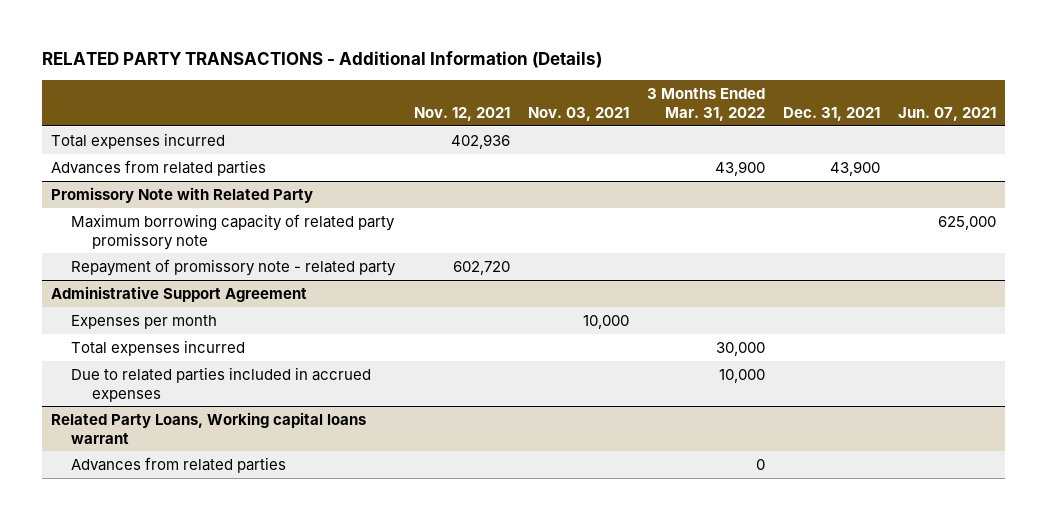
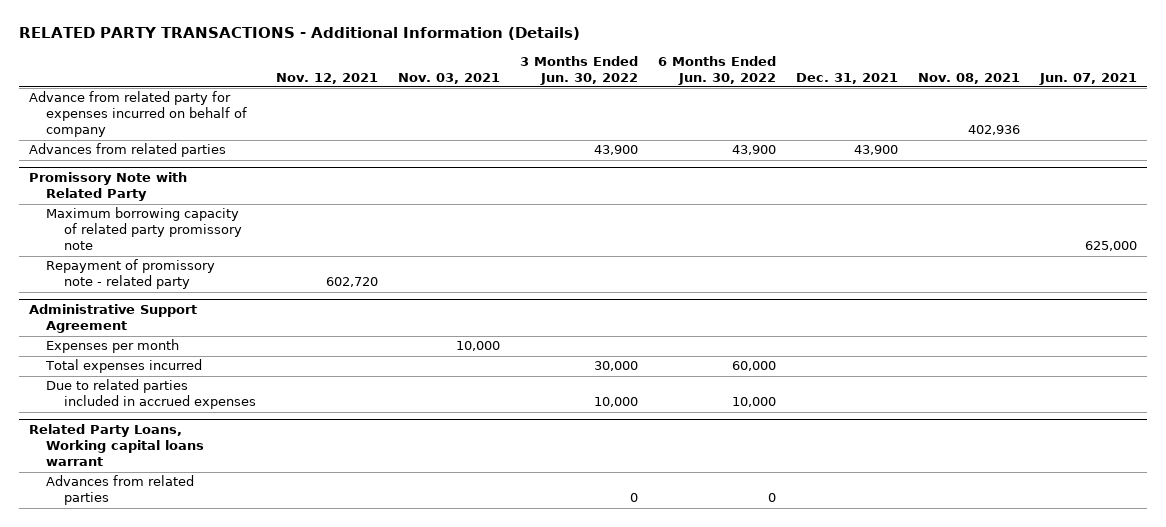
- | Nov. 12, 2021 | Nov. 03, 2021 | 3 Months Ended Mar. 31, 2022 | Dec. 31, 2021 | Jun. 07, 2021
+ | Nov. 12, 2021 | Nov. 03, 2021 | 3 Months Ended Jun. 30, 2022 | 6 Months Ended Jun. 30, 2022 | Dec. 31, 2021 | Nov. 08, 2021 | Jun. 07, 2021
- Total expenses incurred | 402,936 | | | |
+ Advance from related party for expenses incurred on behalf of company | | | | | | 402,936 |

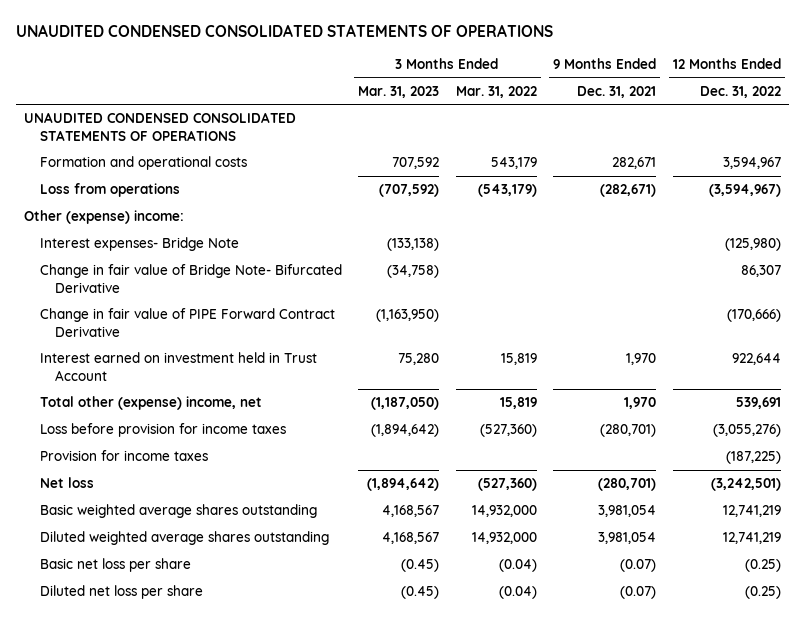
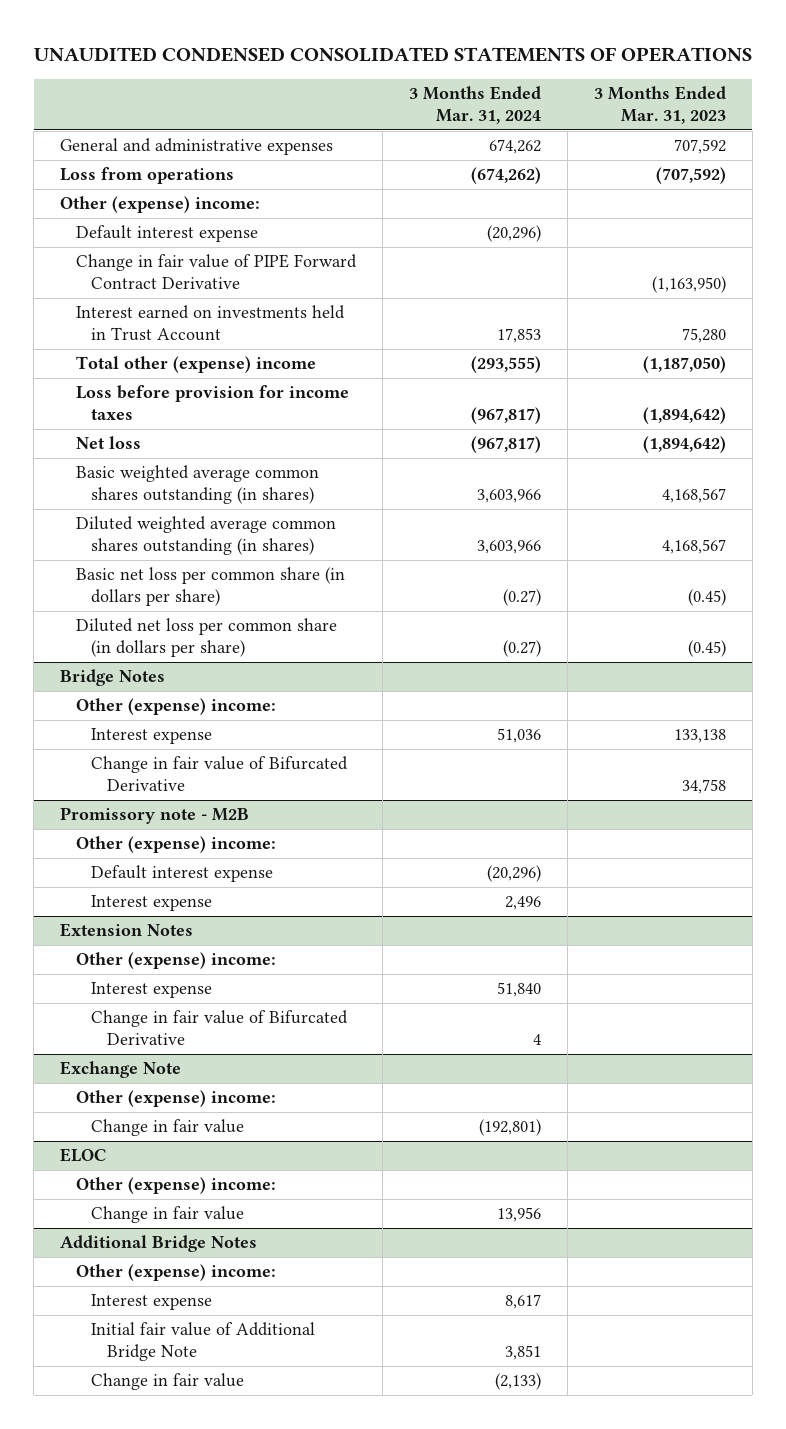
- | 3 Months Ended Mar. 31, 2023 | 3 Months Ended Mar. 31, 2022 | 9 Months Ended Dec. 31, 2021 | 12 Months Ended Dec. 31, 2022
+ | 3 Months Ended Mar. 31, 2024 | 3 Months Ended Mar. 31, 2023
- UNAUDITED CONDENSED CONSOLIDATED STATEMENTS OF OPERATIONS
- Formation and operational costs | 707,592 | 543,179 | 282,671 | 3,594,967
+ General and administrative expenses | 674,262 | 707,592
- Interest expenses- Bridge Note | (133,138) | | | (125,980)
- Change in fair value of Bridge Note- Bifurcated Derivative | (34,758) | | | 86,307
+ Default interest expense | (20,296) |
- Interest earned on investment held in Trust Account | 75,280 | 15,819 | 1,970 | 922,644
- Total other (expense) income, net | (1,187,050) | 15,819 | 1,970 | 539,691
+ Interest earned on investments held in Trust Account | 17,853 | 75,280
+ Total other (expense) income | (293,555) | (1,187,050)
- Provision for income taxes | | | | (187,225)
- Basic weighted average shares outstanding | 4,168,567 | 14,932,000 | 3,981,054 | 12,741,219
- Diluted weighted average shares outstanding | 4,168,567 | 14,932,000 | 3,981,054 | 12,741,219
- Basic net loss per share | (0.45) | (0.04) | (0.07) | (0.25)
- Diluted net loss per share | (0.45) | (0.04) | (0.07) | (0.25)
+ Basic weighted average common shares outstanding (in shares) | 3,603,966 | 4,168,567
+ Diluted weighted average common shares outstanding (in shares) | 3,603,966 | 4,168,567
+ Basic net loss per common share (in dollars per share) | (0.27) | (0.45)
+ Diluted net loss per common share (in dollars per share) | (0.27) | (0.45)
+ Bridge Notes
+ Other (expense) income:
+ Interest expense | 51,036 | 133,138
+ Change in fair value of Bifurcated Derivative | | 34,758
+ Promissory note - M2B
+ Other (expense) income:
+ Default interest expense | (20,296) |
+ Interest expense | 2,496 |
+ Extension Notes
+ Other (expense) income:
+ Interest expense | 51,840 |
+ Change in fair value of Bifurcated Derivative | 4 |
+ Exchange Note
+ Other (expense) income:
+ Change in fair value | (192,801) |
+ ELOC
+ Other (expense) income:
+ Change in fair value | 13,956 |
+ Additional Bridge Notes
+ Other (expense) income:
+ Interest expense | 8,617 |
+ Initial fair value of Additional Bridge Note | 3,851 |
+ Change in fair value | (2,133) |

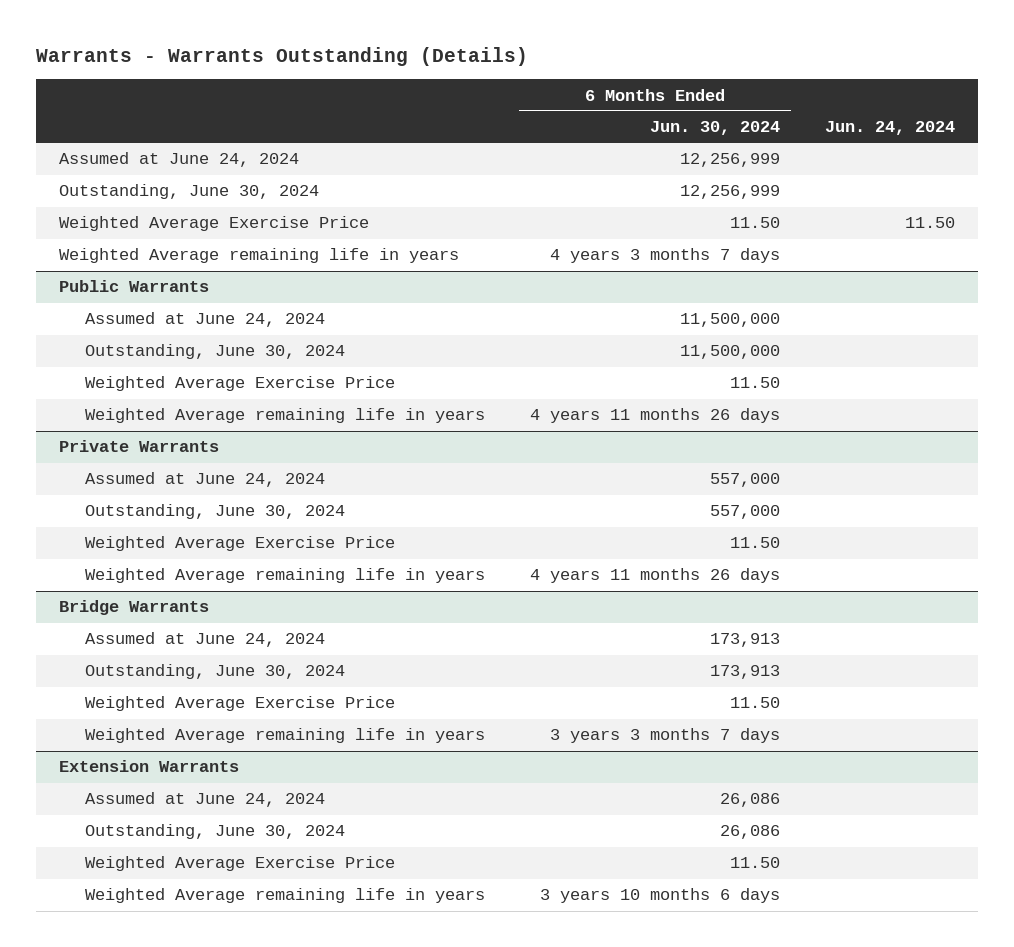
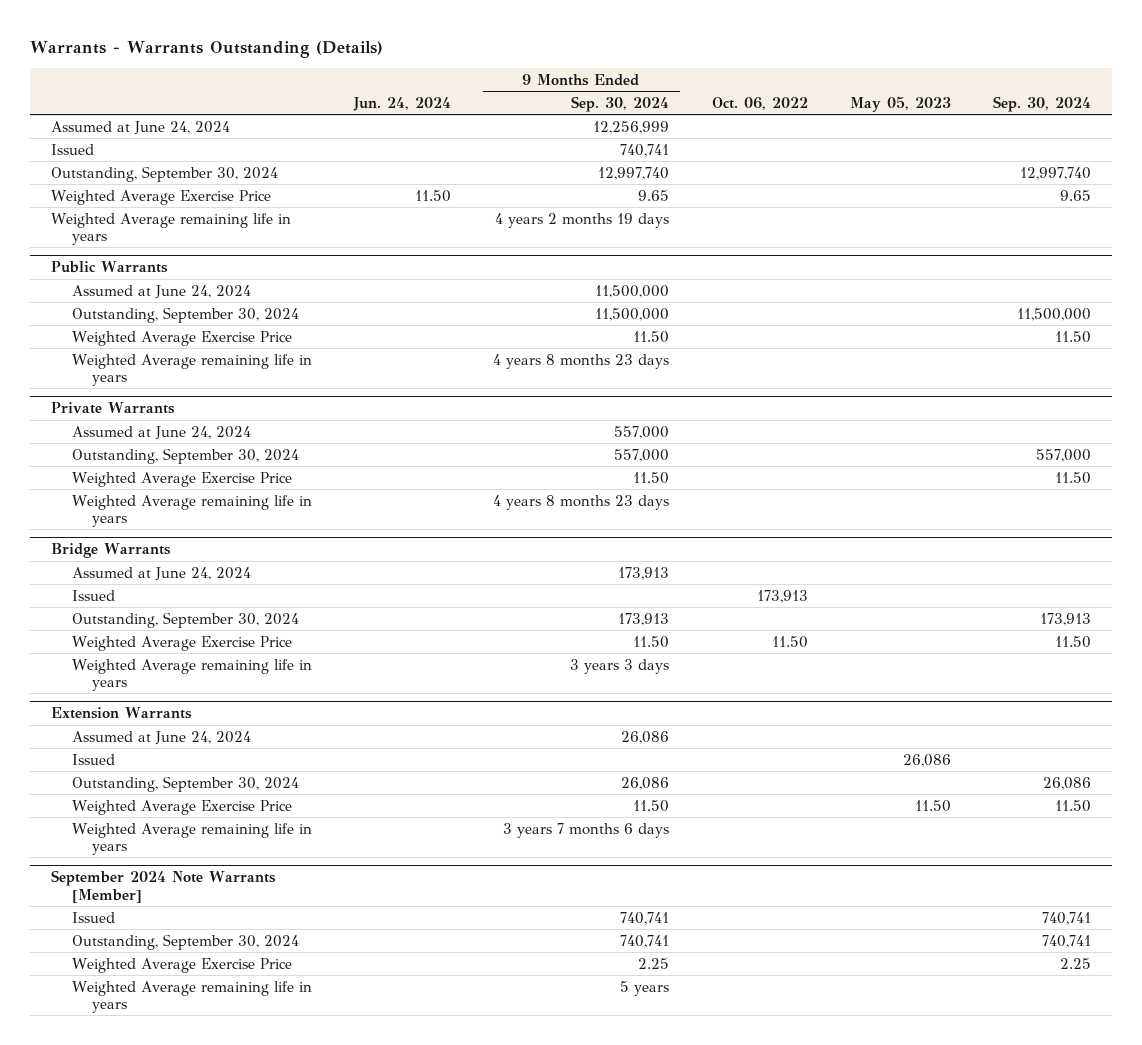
- | 6 Months Ended Jun. 30, 2024 | Jun. 24, 2024
+ | Jun. 24, 2024 | 9 Months Ended Sep. 30, 2024 | Oct. 06, 2022 | May 05, 2023 | Sep. 30, 2024
- Outstanding, June 30, 2024 | 12,256,999 |
+ Issued | | 740,741 | | |
+ Outstanding, September 30, 2024 | | 12,997,740 | | | 12,997,740
@ Public Warrants
- Outstanding, June 30, 2024 | 11,500,000 |
+ Outstanding, September 30, 2024 | | 11,500,000 | | | 11,500,000
@ Private Warrants
- Outstanding, June 30, 2024 | 557,000 |
+ Outstanding, September 30, 2024 | | 557,000 | | | 557,000
@ Bridge Warrants
- Outstanding, June 30, 2024 | 173,913 |
+ Issued | | | 173,913 | |
+ Outstanding, September 30, 2024 | | 173,913 | | | 173,913
@ Extension Warrants
- Outstanding, June 30, 2024 | 26,086 |
+ Issued | | | | 26,086 |
+ Outstanding, September 30, 2024 | | 26,086 | | | 26,086
+ September 2024 Note Warrants [Member]
+ Issued | | 740,741 | | | 740,741
+ Outstanding, September 30, 2024 | | 740,741 | | | 740,741
+ Weighted Average Exercise Price | | 2.25 | | | 2.25
+ Weighted Average remaining life in years | | 5 years | | |

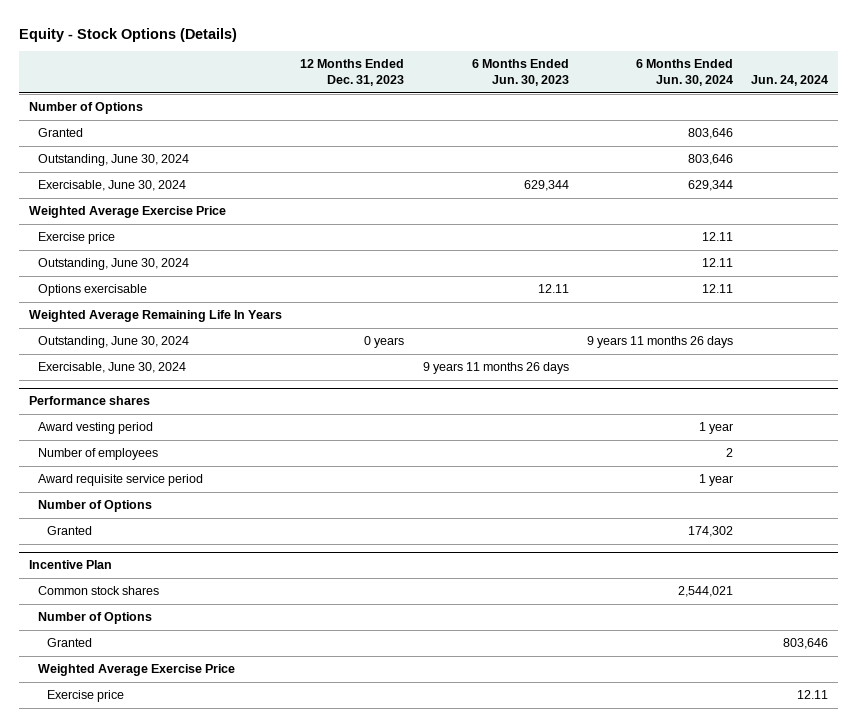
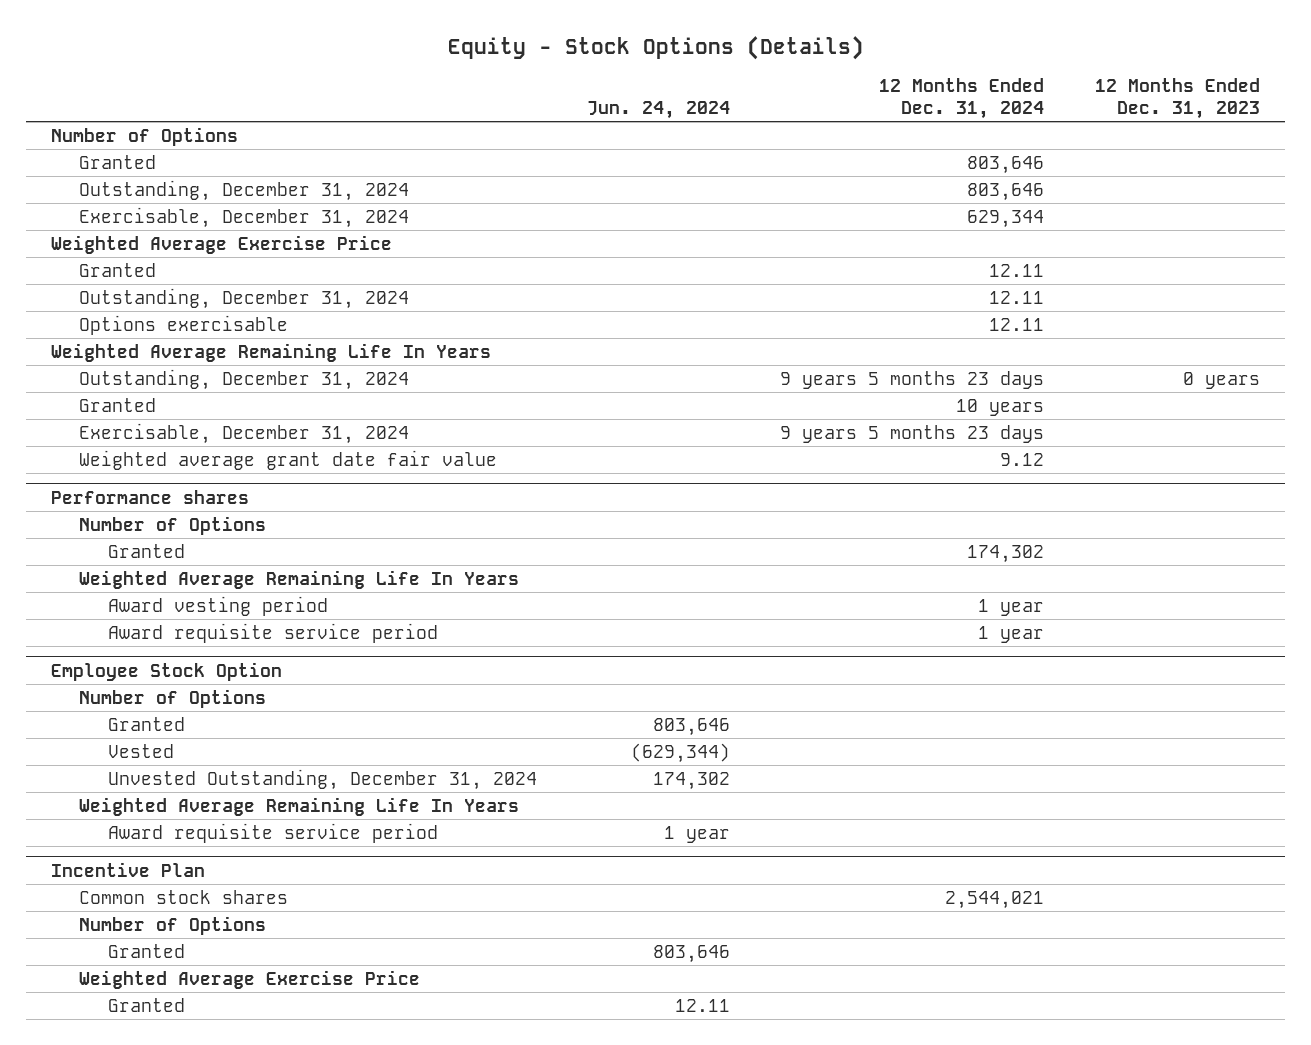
- | 12 Months Ended Dec. 31, 2023 | 6 Months Ended Jun. 30, 2023 | 6 Months Ended Jun. 30, 2024 | Jun. 24, 2024
+ | Jun. 24, 2024 | 12 Months Ended Dec. 31, 2024 | 12 Months Ended Dec. 31, 2023
- Outstanding, June 30, 2024 | | | 803,646 |
- Exercisable, June 30, 2024 | | 629,344 | 629,344 |
+ Outstanding, December 31, 2024 | | 803,646 |
+ Exercisable, December 31, 2024 | | 629,344 |
- Exercise price | | | 12.11 |
- Outstanding, June 30, 2024 | | | 12.11 |
+ Granted | | 12.11 |
+ Outstanding, December 31, 2024 | | 12.11 |
- Outstanding, June 30, 2024 | 0 years | | 9 years 11 months 26 days |
- Exercisable, June 30, 2024 | | 9 years 11 months 26 days | |
+ Outstanding, December 31, 2024 | | 9 years 5 months 23 days | 0 years
+ Granted | | 10 years |
+ Exercisable, December 31, 2024 | | 9 years 5 months 23 days |
+ Weighted average grant date fair value | | 9.12 |
@ Performance shares
- Number of employees | | | 2 |
+ Weighted Average Remaining Life In Years
moved down: Award vesting period | | 1 year |
moved down: Award requisite service period | | 1 year |
+ Employee Stock Option
+ Number of Options
+ Granted | 803,646 | |
+ Vested | (629,344) | |
+ Unvested Outstanding, December 31, 2024 | 174,302 | |
+ Weighted Average Remaining Life In Years
+ Award requisite service period | 1 year | |
@ Incentive Plan
- Exercise price | | | | 12.11
+ Granted | 12.11 | |

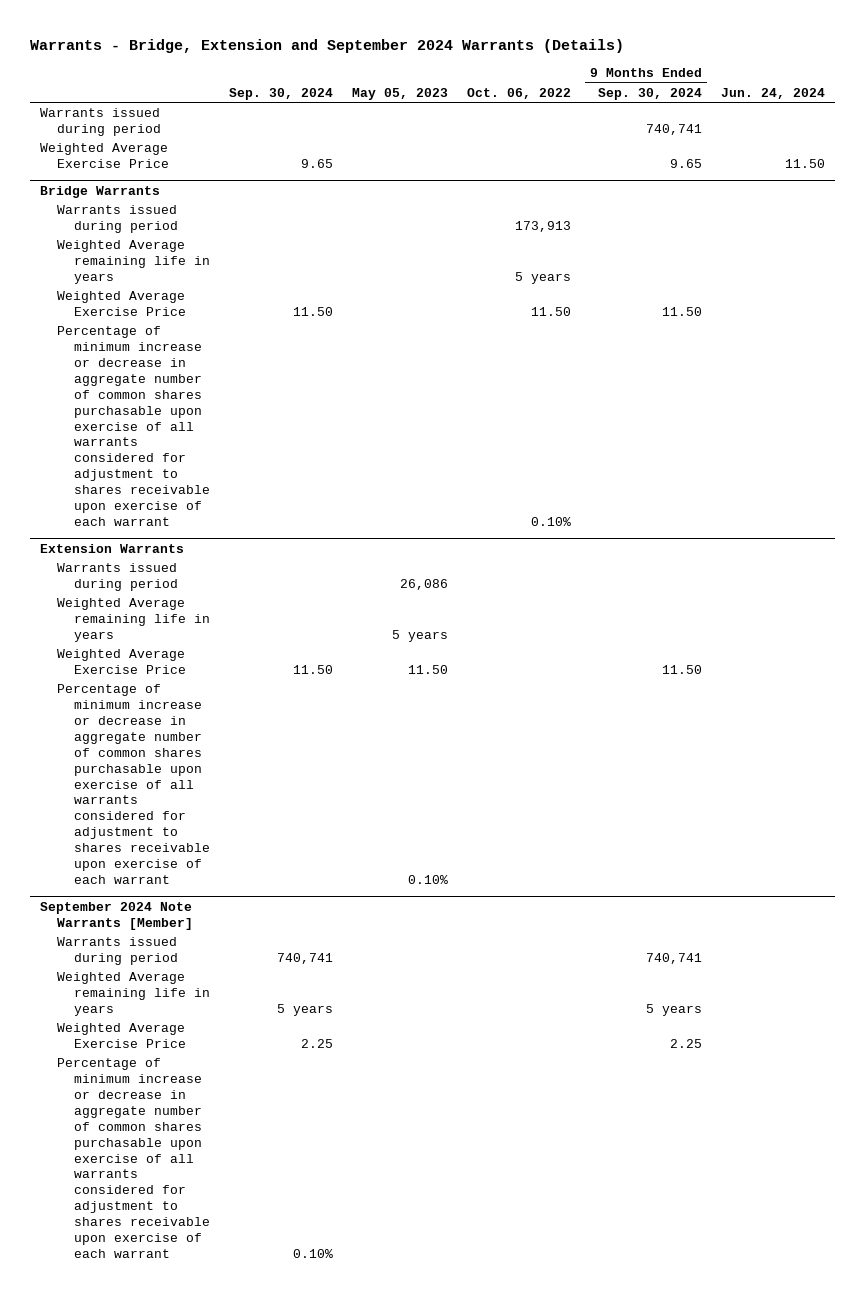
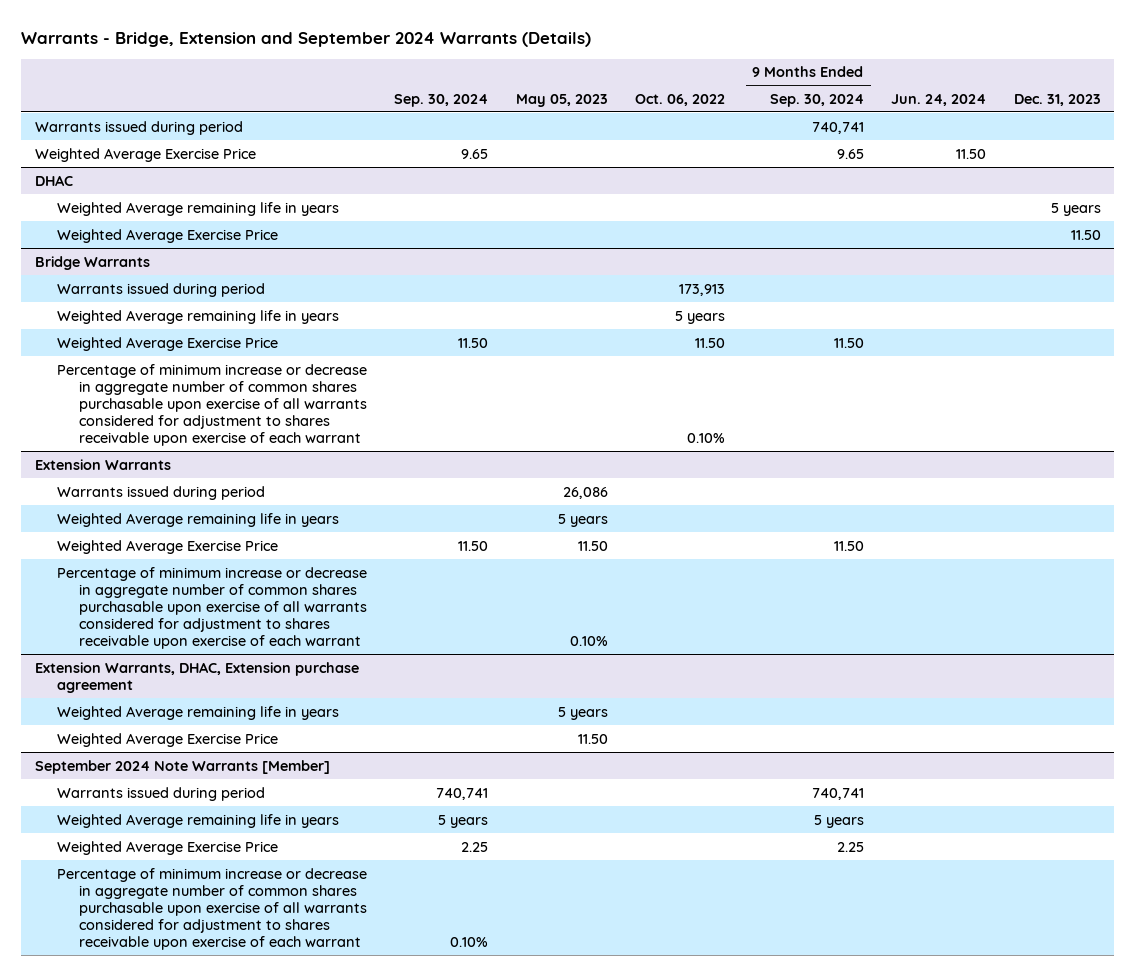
- | Sep. 30, 2024 | May 05, 2023 | Oct. 06, 2022 | 9 Months Ended Sep. 30, 2024 | Jun. 24, 2024
+ | Sep. 30, 2024 | May 05, 2023 | Oct. 06, 2022 | 9 Months Ended Sep. 30, 2024 | Jun. 24, 2024 | Dec. 31, 2023
+ DHAC
+ Weighted Average remaining life in years | | | | | | 5 years
+ Weighted Average Exercise Price | | | | | | 11.50
+ Extension Warrants, DHAC, Extension purchase agreement
+ Weighted Average remaining life in years | | 5 years | | | |
+ Weighted Average Exercise Price | | 11.50 | | | |

